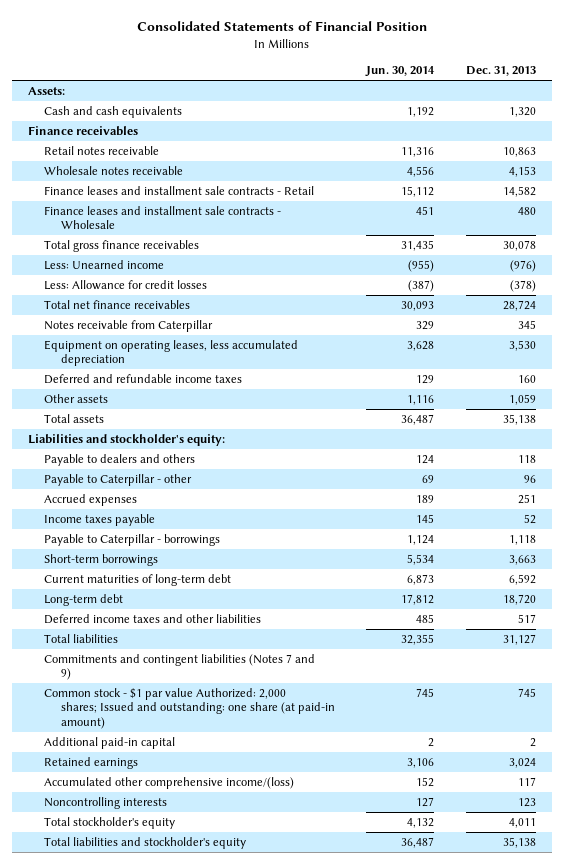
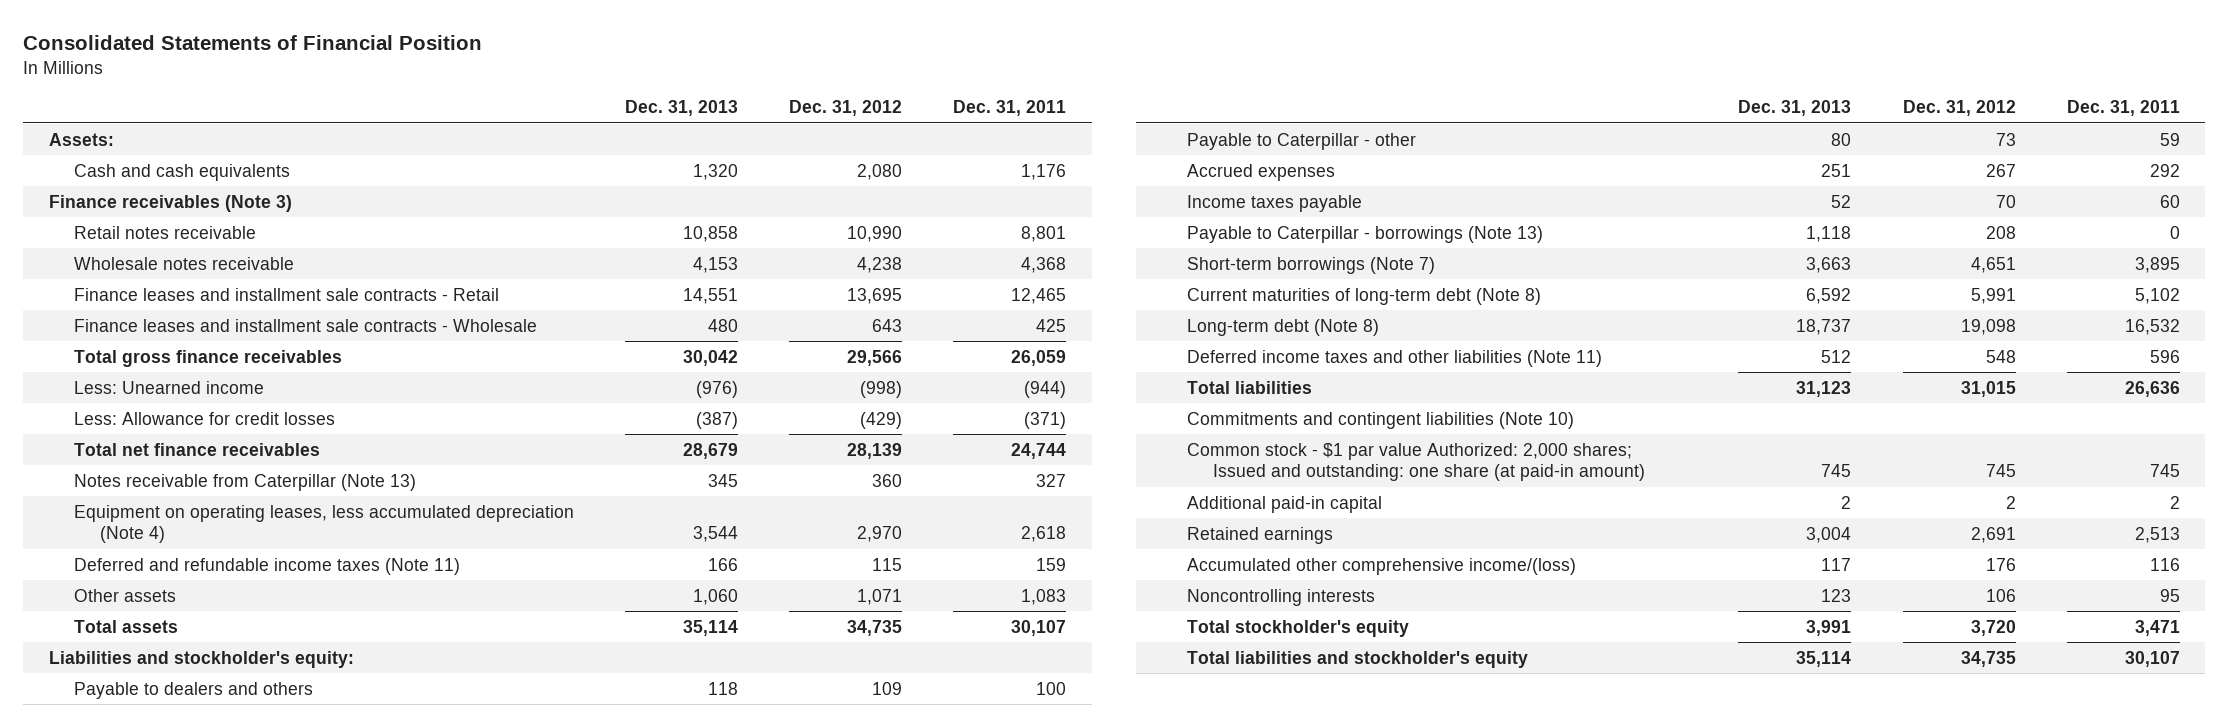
- | Jun. 30, 2014 | Dec. 31, 2013
+ | Dec. 31, 2013 | Dec. 31, 2012 | Dec. 31, 2011
- Finance receivables
- Retail notes receivable | 11,316 | 10,863
+ Finance receivables (Note 3)
+ Retail notes receivable | 10,858 | 10,990 | 8,801
- Finance leases and installment sale contracts - Retail | 15,112 | 14,582
+ Finance leases and installment sale contracts - Retail | 14,551 | 13,695 | 12,465
- Total gross finance receivables | 31,435 | 30,078
+ Total gross finance receivables | 30,042 | 29,566 | 26,059
- Less: Allowance for credit losses | (387) | (378)
- Total net finance receivables | 30,093 | 28,724
- Notes receivable from Caterpillar | 329 | 345
- Equipment on operating leases, less accumulated depreciation | 3,628 | 3,530
- Deferred and refundable income taxes | 129 | 160
- Other assets | 1,116 | 1,059
- Total assets | 36,487 | 35,138
+ Less: Allowance for credit losses | (387) | (429) | (371)
+ Total net finance receivables | 28,679 | 28,139 | 24,744
+ Notes receivable from Caterpillar (Note 13) | 345 | 360 | 327
+ Equipment on operating leases, less accumulated depreciation (Note 4) | 3,544 | 2,970 | 2,618
+ Deferred and refundable income taxes (Note 11) | 166 | 115 | 159
+ Other assets | 1,060 | 1,071 | 1,083
+ Total assets | 35,114 | 34,735 | 30,107
- Payable to Caterpillar - other | 69 | 96
+ Payable to Caterpillar - other | 80 | 73 | 59
- Payable to Caterpillar - borrowings | 1,124 | 1,118
- Short-term borrowings | 5,534 | 3,663
- Current maturities of long-term debt | 6,873 | 6,592
- Long-term debt | 17,812 | 18,720
- Deferred income taxes and other liabilities | 485 | 517
- Total liabilities | 32,355 | 31,127
- Commitments and contingent liabilities (Notes 7 and 9)
+ Payable to Caterpillar - borrowings (Note 13) | 1,118 | 208 | 0
+ Short-term borrowings (Note 7) | 3,663 | 4,651 | 3,895
+ Current maturities of long-term debt (Note 8) | 6,592 | 5,991 | 5,102
+ Long-term debt (Note 8) | 18,737 | 19,098 | 16,532
+ Deferred income taxes and other liabilities (Note 11) | 512 | 548 | 596
+ Total liabilities | 31,123 | 31,015 | 26,636
+ Commitments and contingent liabilities (Note 10)
- Retained earnings | 3,106 | 3,024
+ Retained earnings | 3,004 | 2,691 | 2,513
- Total stockholder's equity | 4,132 | 4,011
- Total liabilities and stockholder's equity | 36,487 | 35,138
+ Total stockholder's equity | 3,991 | 3,720 | 3,471
+ Total liabilities and stockholder's equity | 35,114 | 34,735 | 30,107

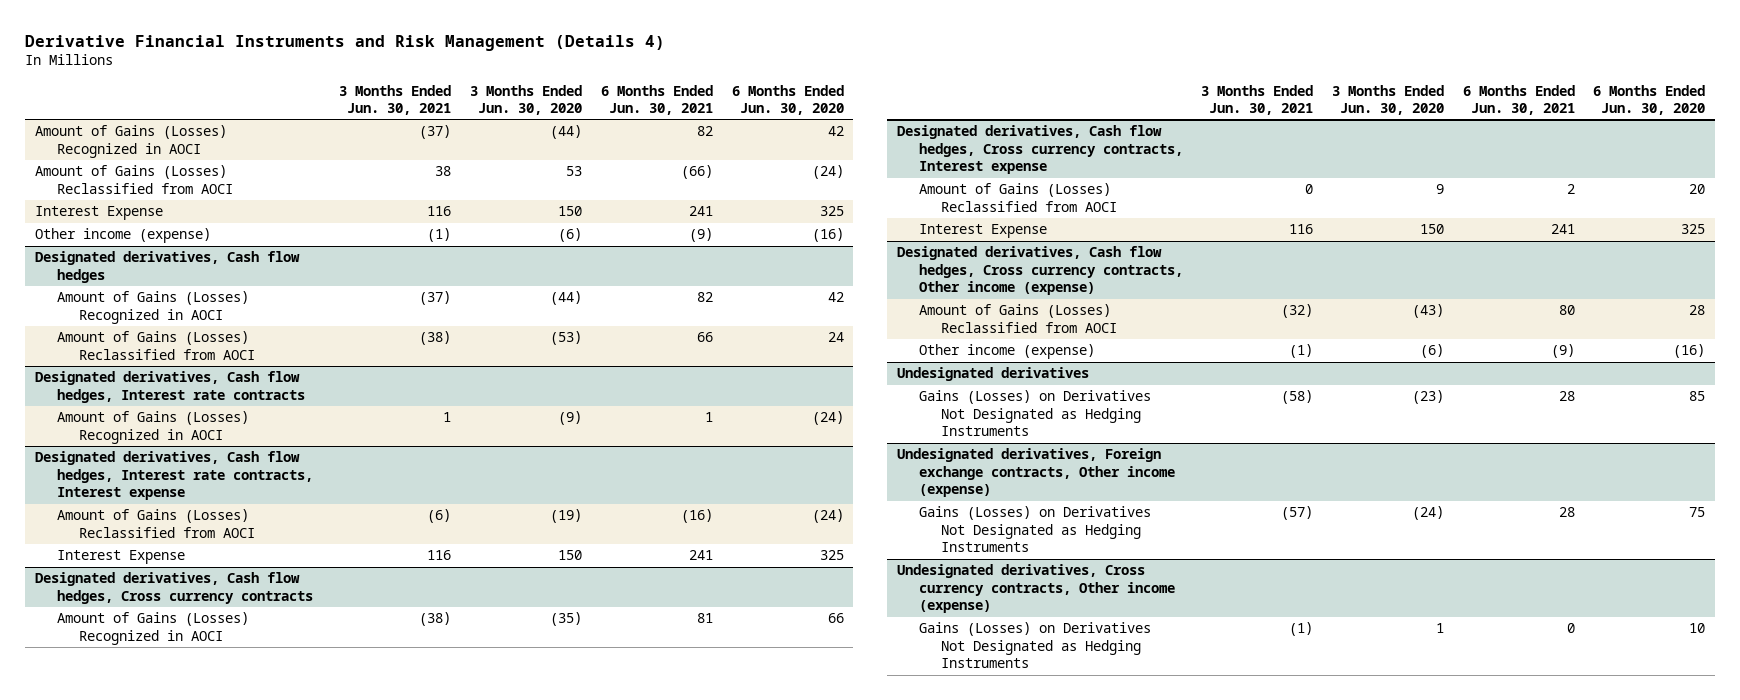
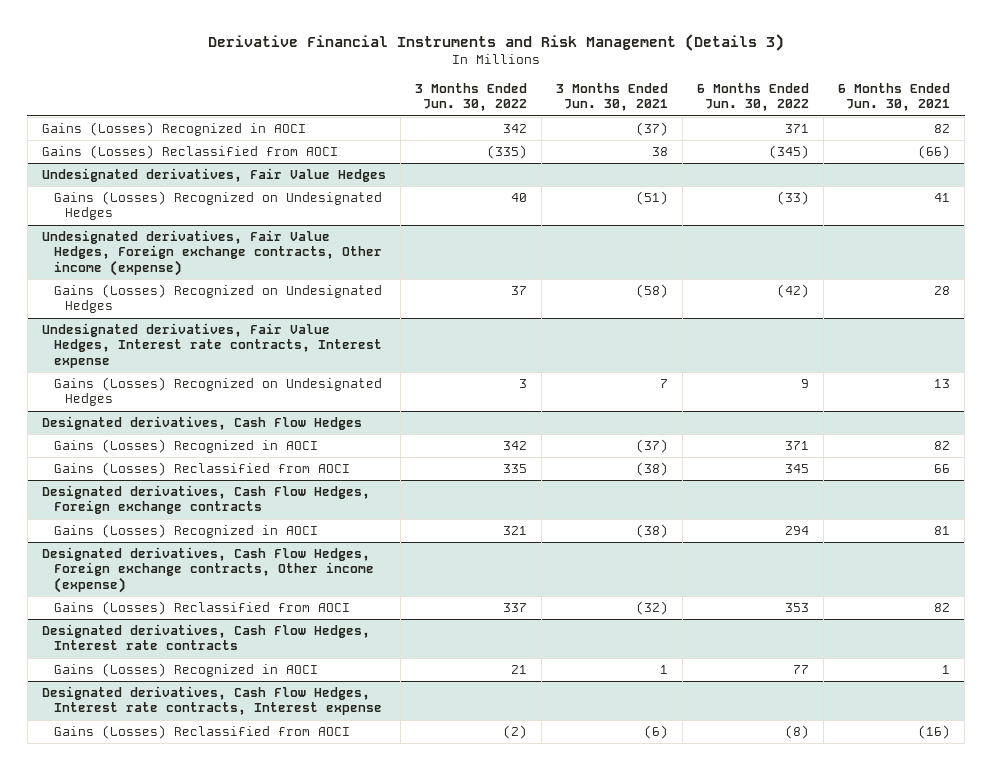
- Derivative Financial Instruments and Risk Management (Details 4)
+ Derivative Financial Instruments and Risk Management (Details 3)
- | 3 Months Ended Jun. 30, 2021 | 3 Months Ended Jun. 30, 2020 | 6 Months Ended Jun. 30, 2021 | 6 Months Ended Jun. 30, 2020
+ | 3 Months Ended Jun. 30, 2022 | 3 Months Ended Jun. 30, 2021 | 6 Months Ended Jun. 30, 2022 | 6 Months Ended Jun. 30, 2021
- Amount of Gains (Losses) Recognized in AOCI | (37) | (44) | 82 | 42
- Amount of Gains (Losses) Reclassified from AOCI | 38 | 53 | (66) | (24)
- Interest Expense | 116 | 150 | 241 | 325
- Other income (expense) | (1) | (6) | (9) | (16)
- Designated derivatives, Cash flow hedges
- Amount of Gains (Losses) Recognized in AOCI | (37) | (44) | 82 | 42
- Amount of Gains (Losses) Reclassified from AOCI | (38) | (53) | 66 | 24
- Designated derivatives, Cash flow hedges, Interest rate contracts
- Amount of Gains (Losses) Recognized in AOCI | 1 | (9) | 1 | (24)
- Designated derivatives, Cash flow hedges, Interest rate contracts, Interest expense
- Amount of Gains (Losses) Reclassified from AOCI | (6) | (19) | (16) | (24)
- Interest Expense | 116 | 150 | 241 | 325
- Designated derivatives, Cash flow hedges, Cross currency contracts
- Amount of Gains (Losses) Recognized in AOCI | (38) | (35) | 81 | 66
- Designated derivatives, Cash flow hedges, Cross currency contracts, Interest expense
- Amount of Gains (Losses) Reclassified from AOCI | 0 | 9 | 2 | 20
- Interest Expense | 116 | 150 | 241 | 325
- Designated derivatives, Cash flow hedges, Cross currency contracts, Other income (expense)
- Amount of Gains (Losses) Reclassified from AOCI | (32) | (43) | 80 | 28
- Other income (expense) | (1) | (6) | (9) | (16)
- Undesignated derivatives
- Gains (Losses) on Derivatives Not Designated as Hedging Instruments | (58) | (23) | 28 | 85
- Undesignated derivatives, Foreign exchange contracts, Other income (expense)
- Gains (Losses) on Derivatives Not Designated as Hedging Instruments | (57) | (24) | 28 | 75
- Undesignated derivatives, Cross currency contracts, Other income (expense)
- Gains (Losses) on Derivatives Not Designated as Hedging Instruments | (1) | 1 | 0 | 10
+ Gains (Losses) Recognized in AOCI | 342 | (37) | 371 | 82
+ Gains (Losses) Reclassified from AOCI | (335) | 38 | (345) | (66)
+ Undesignated derivatives, Fair Value Hedges
+ Gains (Losses) Recognized on Undesignated Hedges | 40 | (51) | (33) | 41
+ Undesignated derivatives, Fair Value Hedges, Foreign exchange contracts, Other income (expense)
+ Gains (Losses) Recognized on Undesignated Hedges | 37 | (58) | (42) | 28
+ Undesignated derivatives, Fair Value Hedges, Interest rate contracts, Interest expense
+ Gains (Losses) Recognized on Undesignated Hedges | 3 | 7 | 9 | 13
+ Designated derivatives, Cash Flow Hedges
+ Gains (Losses) Recognized in AOCI | 342 | (37) | 371 | 82
+ Gains (Losses) Reclassified from AOCI | 335 | (38) | 345 | 66
+ Designated derivatives, Cash Flow Hedges, Foreign exchange contracts
+ Gains (Losses) Recognized in AOCI | 321 | (38) | 294 | 81
+ Designated derivatives, Cash Flow Hedges, Foreign exchange contracts, Other income (expense)
+ Gains (Losses) Reclassified from AOCI | 337 | (32) | 353 | 82
+ Designated derivatives, Cash Flow Hedges, Interest rate contracts
+ Gains (Losses) Recognized in AOCI | 21 | 1 | 77 | 1
+ Designated derivatives, Cash Flow Hedges, Interest rate contracts, Interest expense
+ Gains (Losses) Reclassified from AOCI | (2) | (6) | (8) | (16)

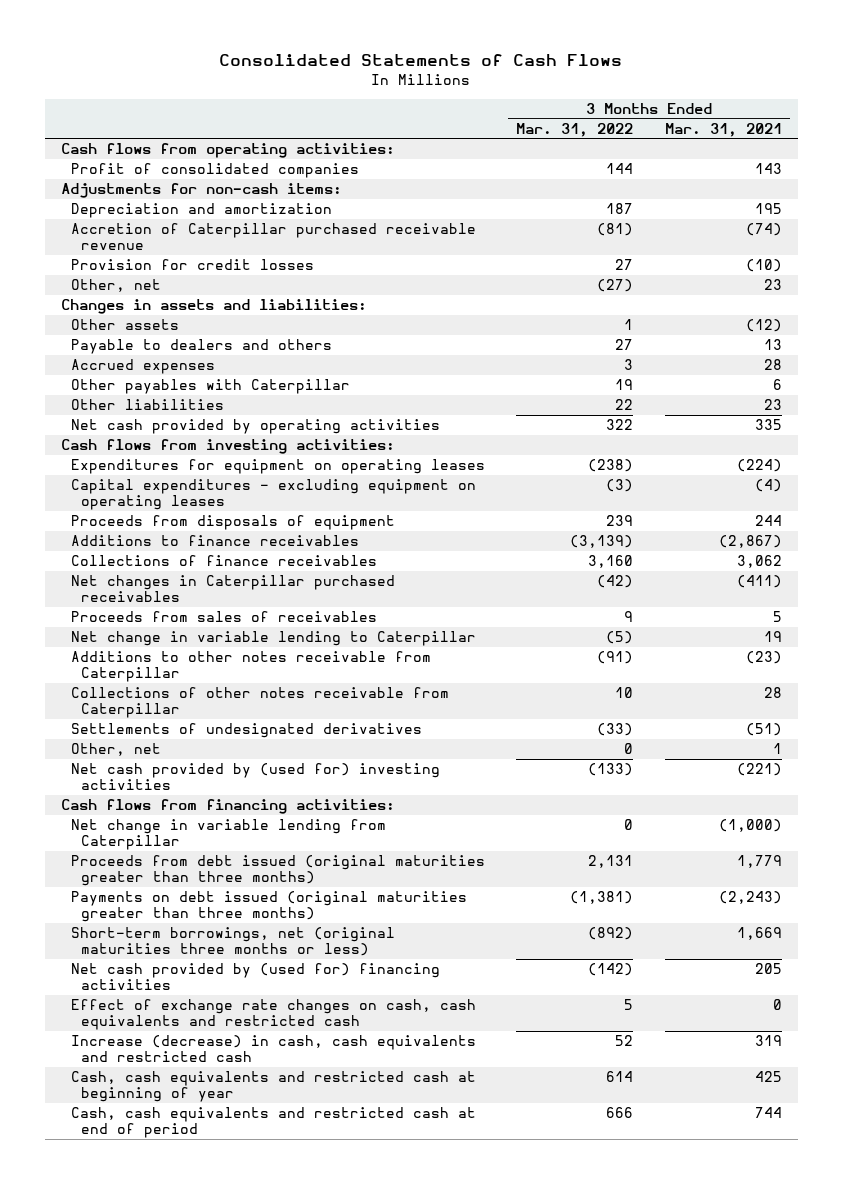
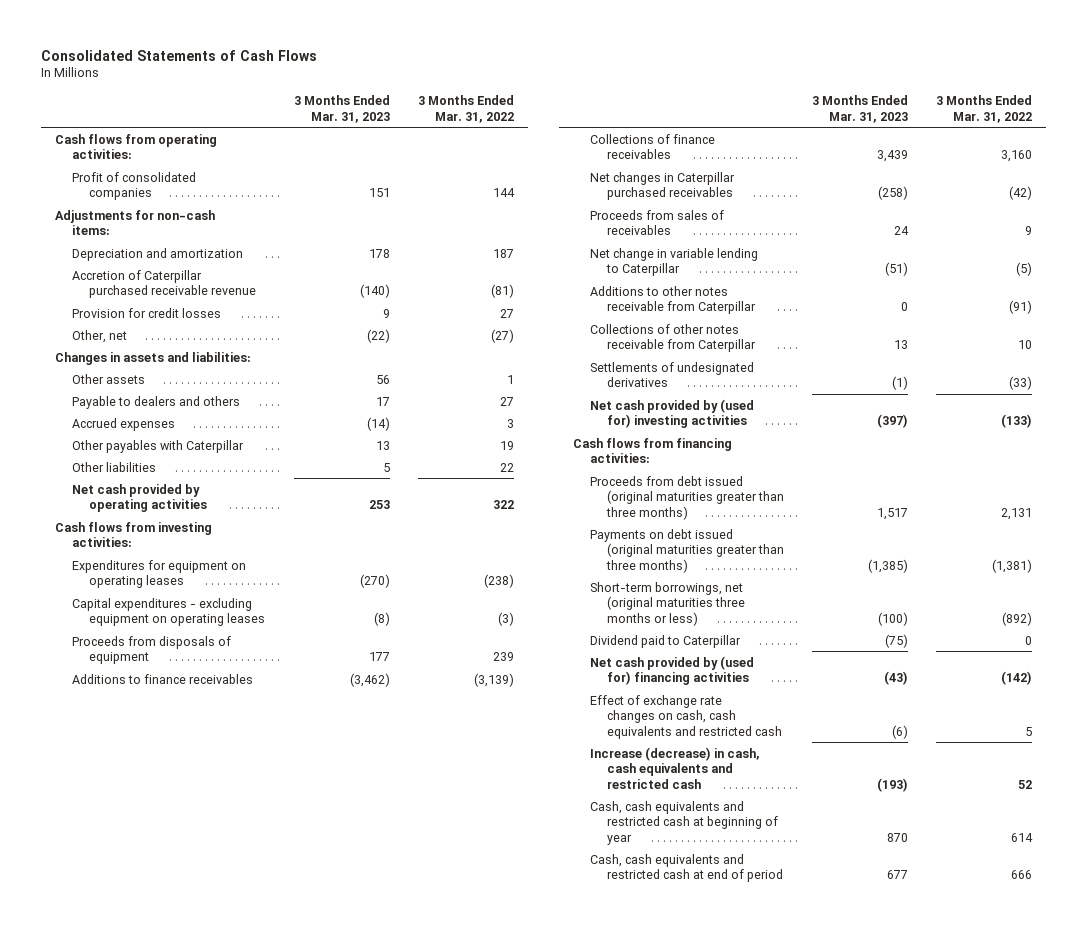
- | 3 Months Ended Mar. 31, 2022 | 3 Months Ended Mar. 31, 2021
+ | 3 Months Ended Mar. 31, 2023 | 3 Months Ended Mar. 31, 2022
- Other, net | 0 | 1
- Net change in variable lending from Caterpillar | 0 | (1,000)
+ Dividend paid to Caterpillar | (75) | 0

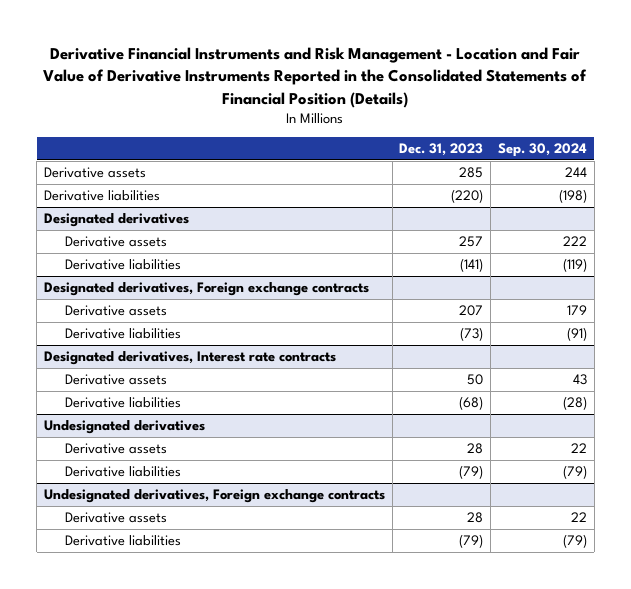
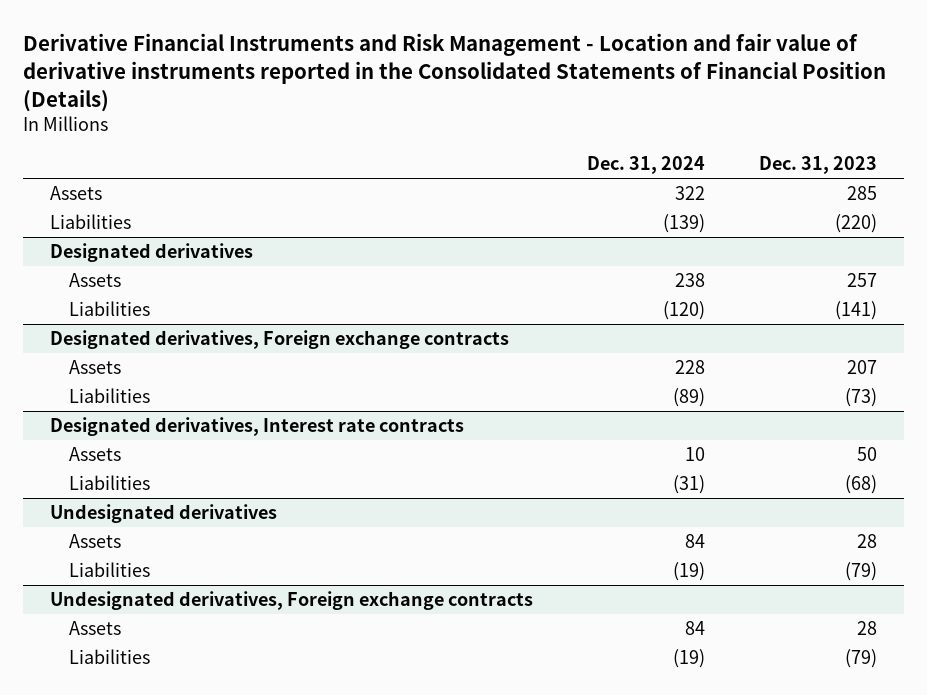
- Derivative Financial Instruments and Risk Management - Location and Fair Value of Derivative Instruments Reported in the Consolidated Statements of Financial Position (Details)
+ Derivative Financial Instruments and Risk Management - Location and fair value of derivative instruments reported in the Consolidated Statements of Financial Position (Details)
- | Dec. 31, 2023 | Sep. 30, 2024
+ | Dec. 31, 2024 | Dec. 31, 2023
- Derivative assets | 285 | 244
- Derivative liabilities | (220) | (198)
+ Assets | 322 | 285
+ Liabilities | (139) | (220)
@ Designated derivatives
- Derivative assets | 257 | 222
- Derivative liabilities | (141) | (119)
+ Assets | 238 | 257
+ Liabilities | (120) | (141)
@ Designated derivatives, Foreign exchange contracts
- Derivative assets | 207 | 179
- Derivative liabilities | (73) | (91)
+ Assets | 228 | 207
+ Liabilities | (89) | (73)
@ Designated derivatives, Interest rate contracts
- Derivative assets | 50 | 43
- Derivative liabilities | (68) | (28)
+ Assets | 10 | 50
+ Liabilities | (31) | (68)
@ Undesignated derivatives
- Derivative assets | 28 | 22
- Derivative liabilities | (79) | (79)
+ Assets | 84 | 28
+ Liabilities | (19) | (79)
@ Undesignated derivatives, Foreign exchange contracts
- Derivative assets | 28 | 22
- Derivative liabilities | (79) | (79)
+ Assets | 84 | 28
+ Liabilities | (19) | (79)

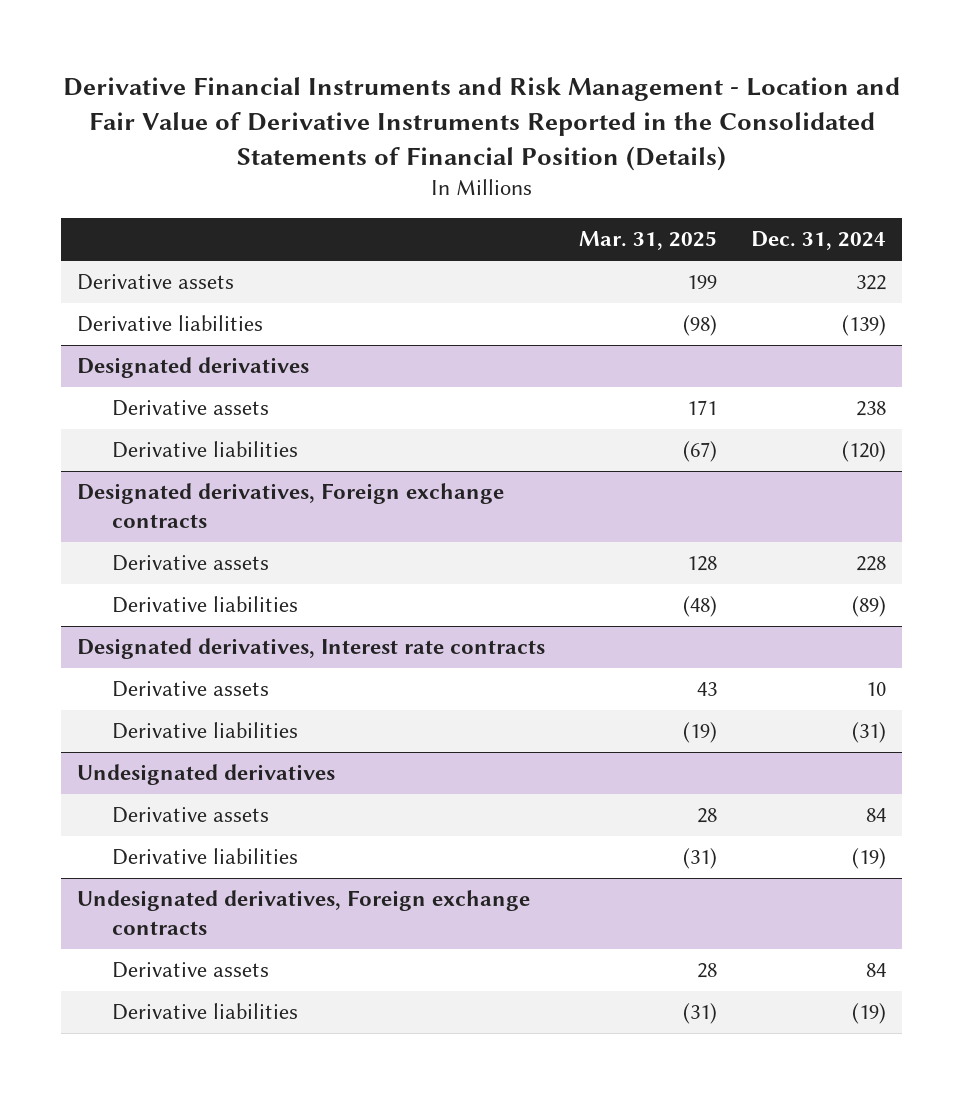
- Derivative Financial Instruments and Risk Management - Location and fair value of derivative instruments reported in the Consolidated Statements of Financial Position (Details)
+ Derivative Financial Instruments and Risk Management - Location and Fair Value of Derivative Instruments Reported in the Consolidated Statements of Financial Position (Details)
- | Dec. 31, 2024 | Dec. 31, 2023
+ | Mar. 31, 2025 | Dec. 31, 2024
- Assets | 322 | 285
- Liabilities | (139) | (220)
+ Derivative assets | 199 | 322
+ Derivative liabilities | (98) | (139)
@ Designated derivatives
- Assets | 238 | 257
- Liabilities | (120) | (141)
+ Derivative assets | 171 | 238
+ Derivative liabilities | (67) | (120)
@ Designated derivatives, Foreign exchange contracts
- Assets | 228 | 207
- Liabilities | (89) | (73)
+ Derivative assets | 128 | 228
+ Derivative liabilities | (48) | (89)
@ Designated derivatives, Interest rate contracts
- Assets | 10 | 50
- Liabilities | (31) | (68)
+ Derivative assets | 43 | 10
+ Derivative liabilities | (19) | (31)
@ Undesignated derivatives
- Assets | 84 | 28
- Liabilities | (19) | (79)
+ Derivative assets | 28 | 84
+ Derivative liabilities | (31) | (19)
@ Undesignated derivatives, Foreign exchange contracts
- Assets | 84 | 28
- Liabilities | (19) | (79)
+ Derivative assets | 28 | 84
+ Derivative liabilities | (31) | (19)

